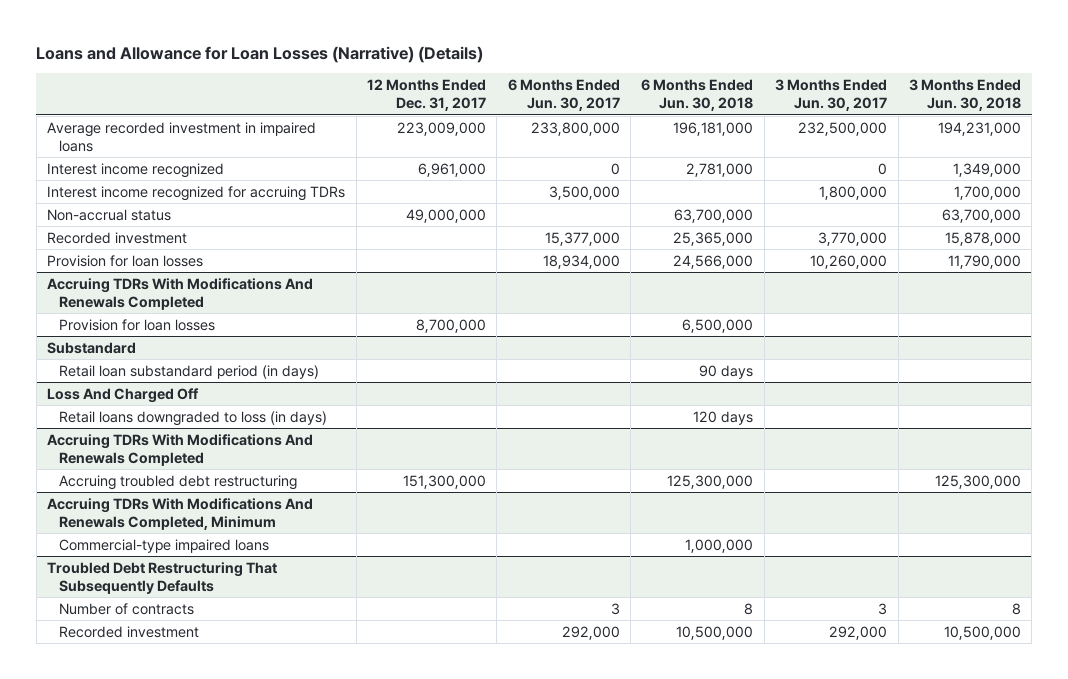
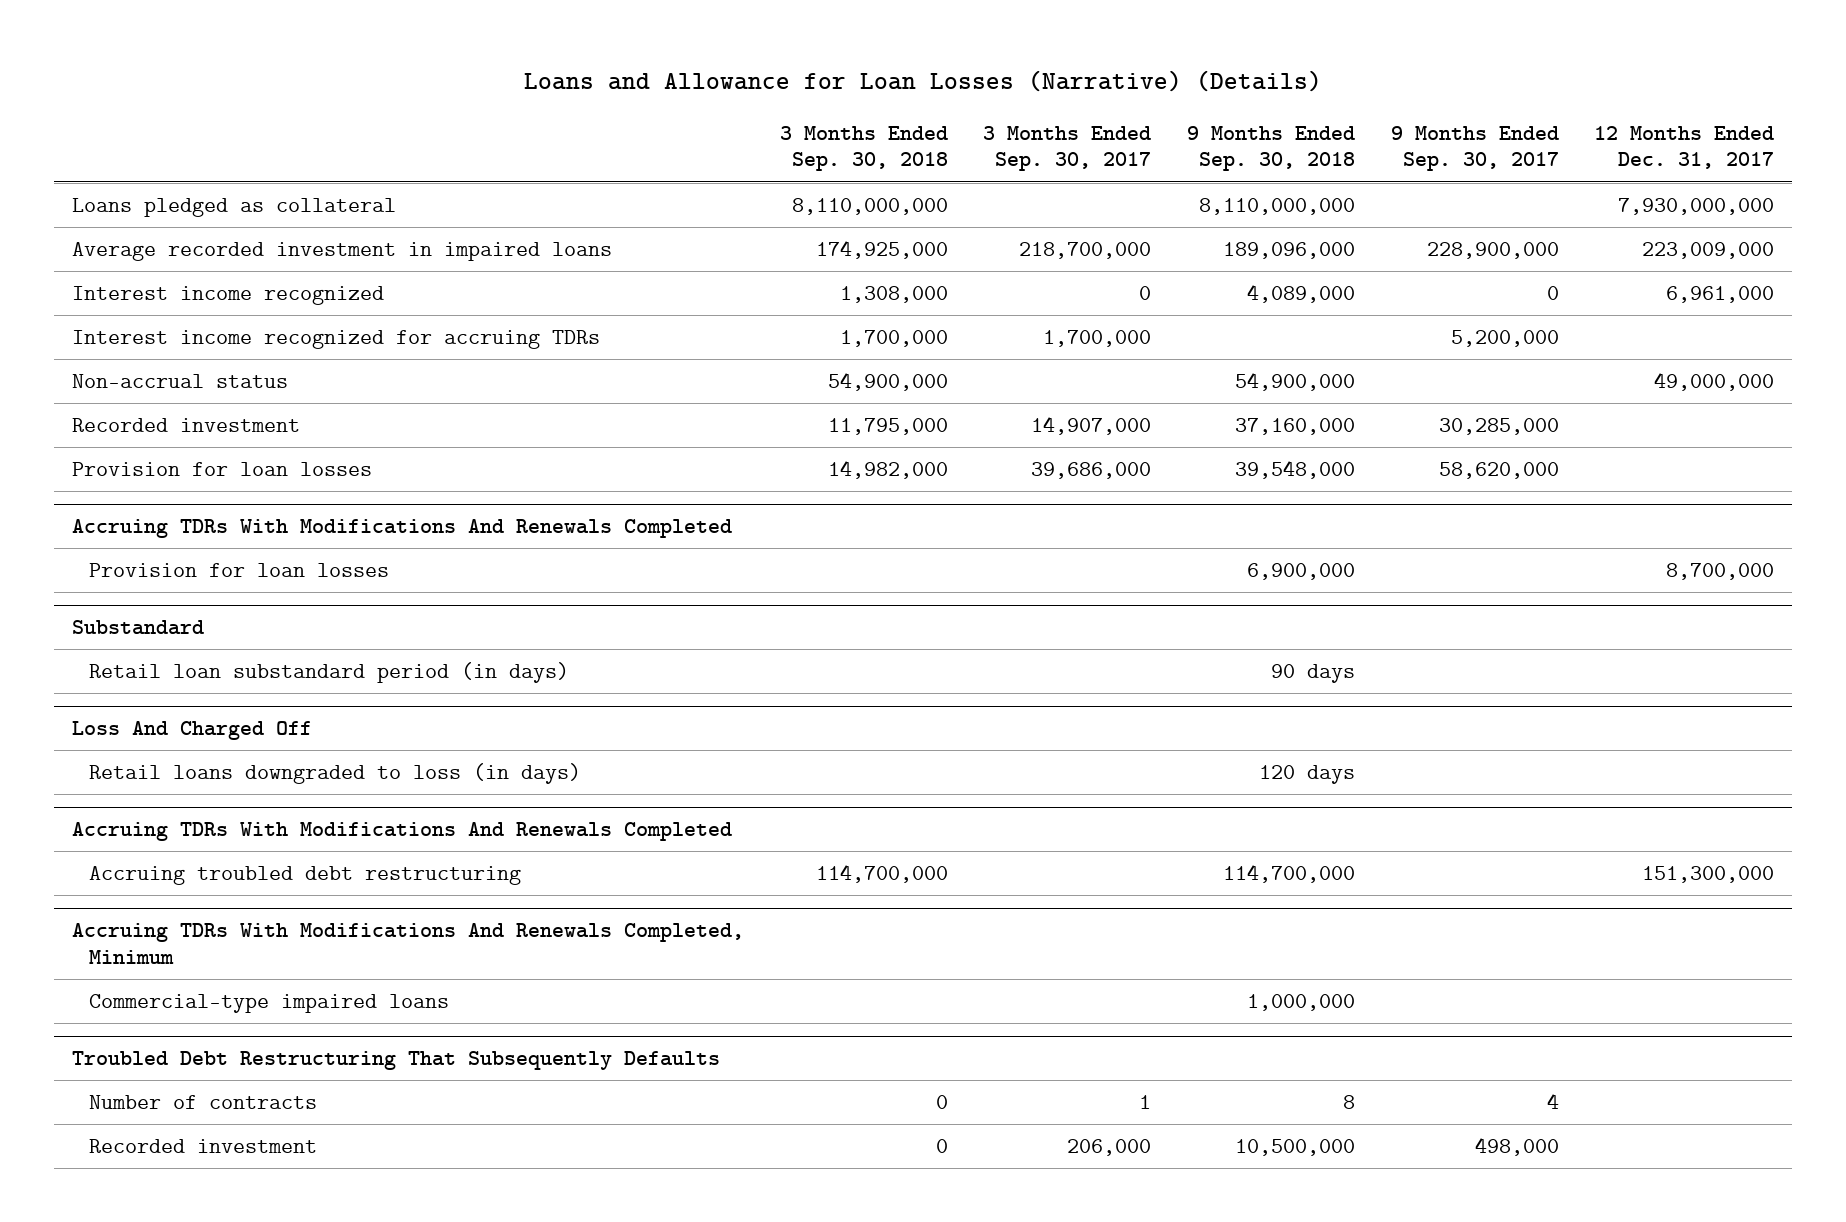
- | 12 Months Ended Dec. 31, 2017 | 6 Months Ended Jun. 30, 2017 | 6 Months Ended Jun. 30, 2018 | 3 Months Ended Jun. 30, 2017 | 3 Months Ended Jun. 30, 2018
+ | 3 Months Ended Sep. 30, 2018 | 3 Months Ended Sep. 30, 2017 | 9 Months Ended Sep. 30, 2018 | 9 Months Ended Sep. 30, 2017 | 12 Months Ended Dec. 31, 2017
+ Loans pledged as collateral | 8,110,000,000 | | 8,110,000,000 | | 7,930,000,000

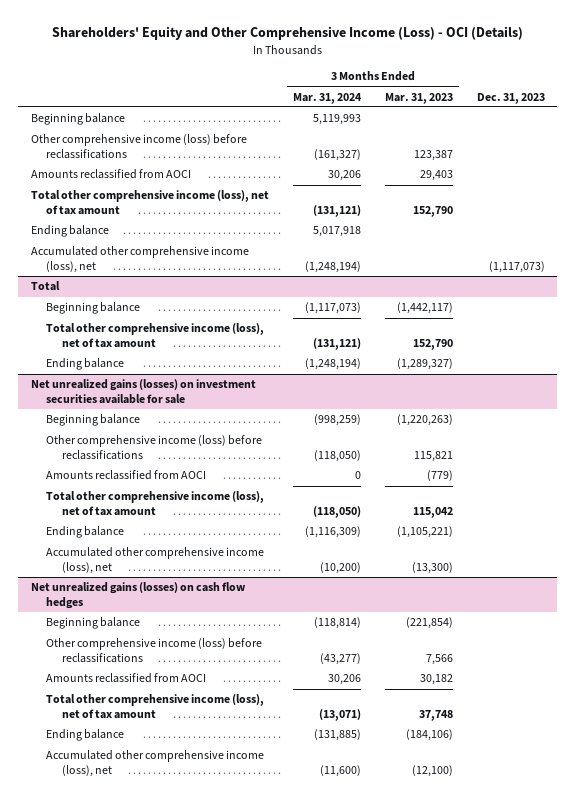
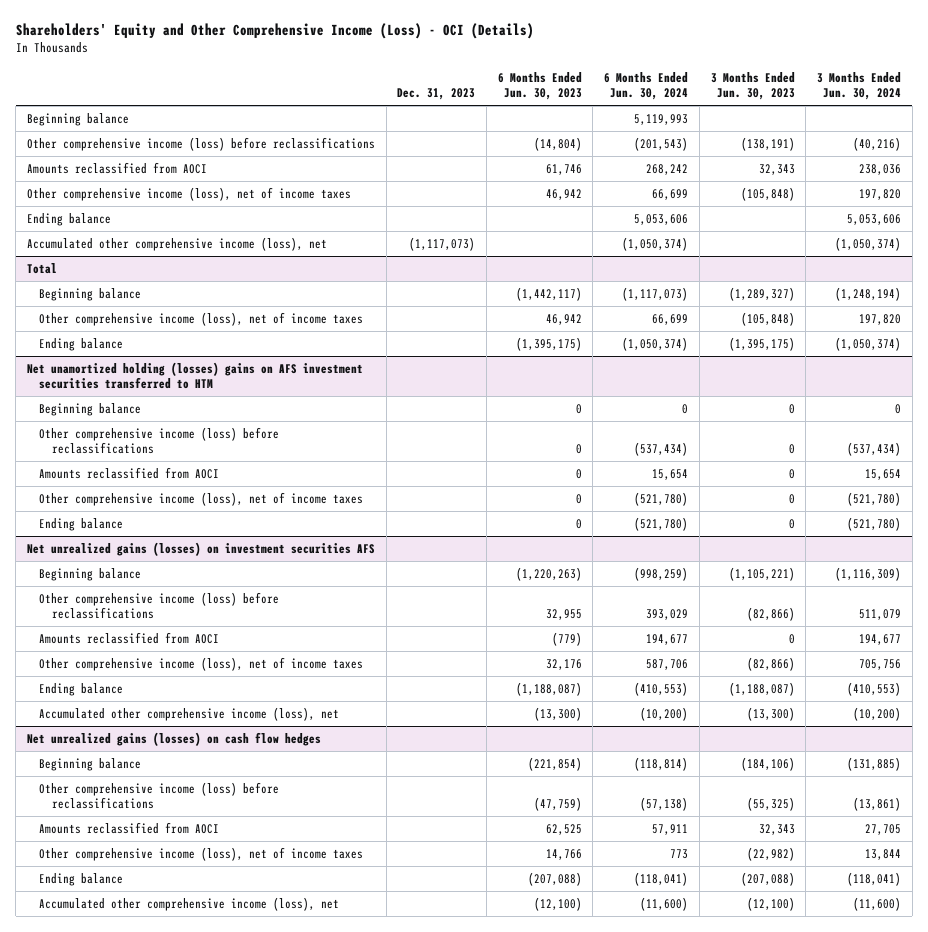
- | 3 Months Ended Mar. 31, 2024 | 3 Months Ended Mar. 31, 2023 | Dec. 31, 2023
+ | Dec. 31, 2023 | 6 Months Ended Jun. 30, 2023 | 6 Months Ended Jun. 30, 2024 | 3 Months Ended Jun. 30, 2023 | 3 Months Ended Jun. 30, 2024
- Total other comprehensive income (loss), net of tax amount | (131,121) | 152,790 |
+ Other comprehensive income (loss), net of income taxes | | 46,942 | 66,699 | (105,848) | 197,820
@ Total
- Total other comprehensive income (loss), net of tax amount | (131,121) | 152,790 |
+ Other comprehensive income (loss), net of income taxes | | 46,942 | 66,699 | (105,848) | 197,820
- Net unrealized gains (losses) on investment securities available for sale
+ Net unamortized holding (losses) gains on AFS investment securities transferred to HTM
+ Beginning balance | | 0 | 0 | 0 | 0
+ Other comprehensive income (loss) before reclassifications | | 0 | (537,434) | 0 | (537,434)
+ Amounts reclassified from AOCI | | 0 | 15,654 | 0 | 15,654
+ Other comprehensive income (loss), net of income taxes | | 0 | (521,780) | 0 | (521,780)
+ Ending balance | | 0 | (521,780) | 0 | (521,780)
+ Net unrealized gains (losses) on investment securities AFS
- Total other comprehensive income (loss), net of tax amount | (118,050) | 115,042 |
+ Other comprehensive income (loss), net of income taxes | | 32,176 | 587,706 | (82,866) | 705,756
@ Net unrealized gains (losses) on cash flow hedges
- Total other comprehensive income (loss), net of tax amount | (13,071) | 37,748 |
+ Other comprehensive income (loss), net of income taxes | | 14,766 | 773 | (22,982) | 13,844

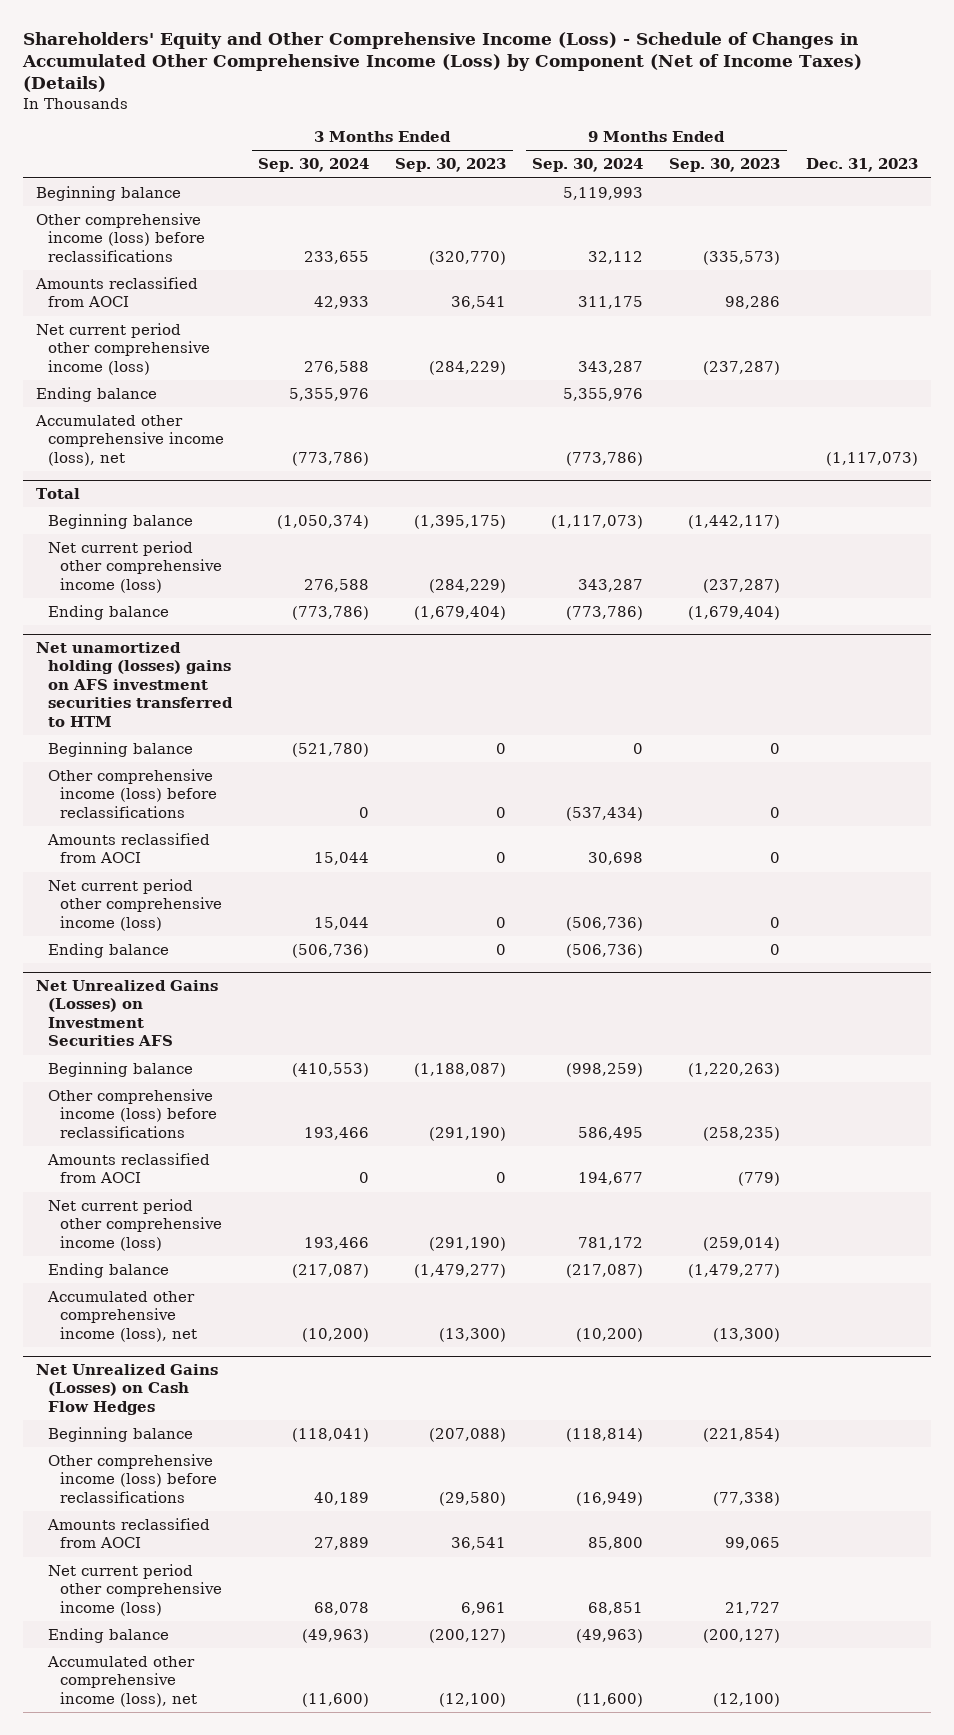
- Shareholders' Equity and Other Comprehensive Income (Loss) - OCI (Details)
+ Shareholders' Equity and Other Comprehensive Income (Loss) - Schedule of Changes in Accumulated Other Comprehensive Income (Loss) by Component (Net of Income Taxes) (Details)
- | Dec. 31, 2023 | 6 Months Ended Jun. 30, 2023 | 6 Months Ended Jun. 30, 2024 | 3 Months Ended Jun. 30, 2023 | 3 Months Ended Jun. 30, 2024
+ | 3 Months Ended Sep. 30, 2024 | 3 Months Ended Sep. 30, 2023 | 9 Months Ended Sep. 30, 2024 | 9 Months Ended Sep. 30, 2023 | Dec. 31, 2023
- Other comprehensive income (loss), net of income taxes | | 46,942 | 66,699 | (105,848) | 197,820
+ Net current period other comprehensive income (loss) | 276,588 | (284,229) | 343,287 | (237,287) |
@ Total
- Other comprehensive income (loss), net of income taxes | | 46,942 | 66,699 | (105,848) | 197,820
+ Net current period other comprehensive income (loss) | 276,588 | (284,229) | 343,287 | (237,287) |
@ Net unamortized holding (losses) gains on AFS investment securities transferred to HTM
- Other comprehensive income (loss), net of income taxes | | 0 | (521,780) | 0 | (521,780)
+ Net current period other comprehensive income (loss) | 15,044 | 0 | (506,736) | 0 |
- Net unrealized gains (losses) on investment securities AFS
+ Net Unrealized Gains (Losses) on Investment Securities AFS
- Other comprehensive income (loss), net of income taxes | | 32,176 | 587,706 | (82,866) | 705,756
+ Net current period other comprehensive income (loss) | 193,466 | (291,190) | 781,172 | (259,014) |
- Net unrealized gains (losses) on cash flow hedges
+ Net Unrealized Gains (Losses) on Cash Flow Hedges
- Other comprehensive income (loss), net of income taxes | | 14,766 | 773 | (22,982) | 13,844
+ Net current period other comprehensive income (loss) | 68,078 | 6,961 | 68,851 | 21,727 |

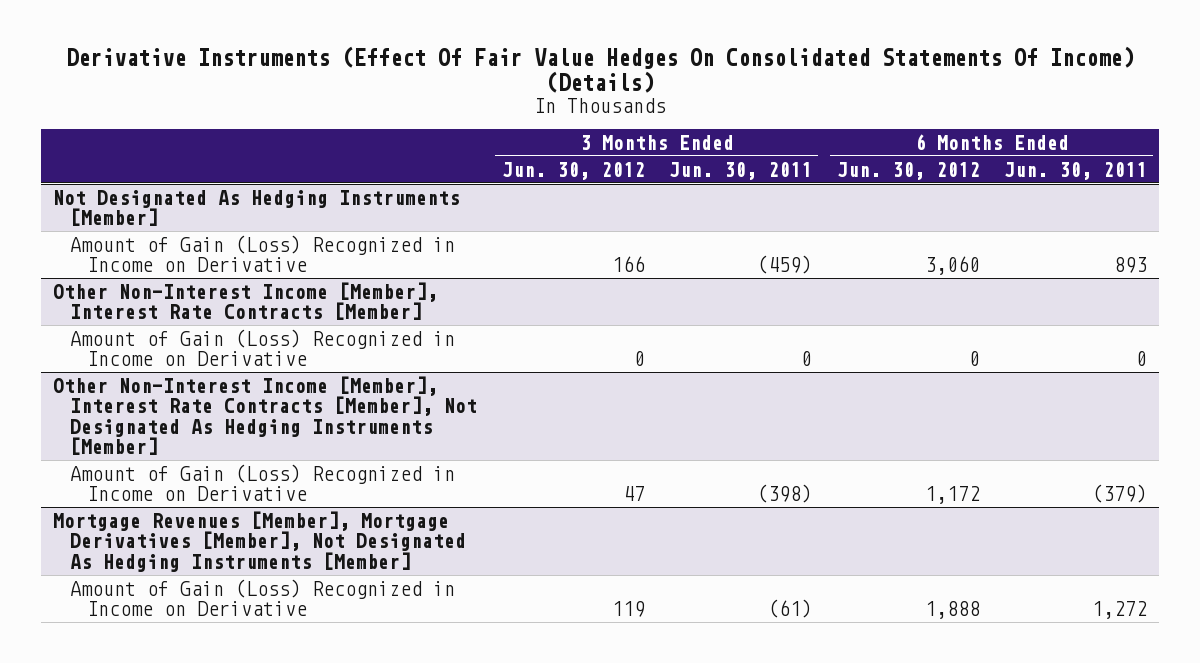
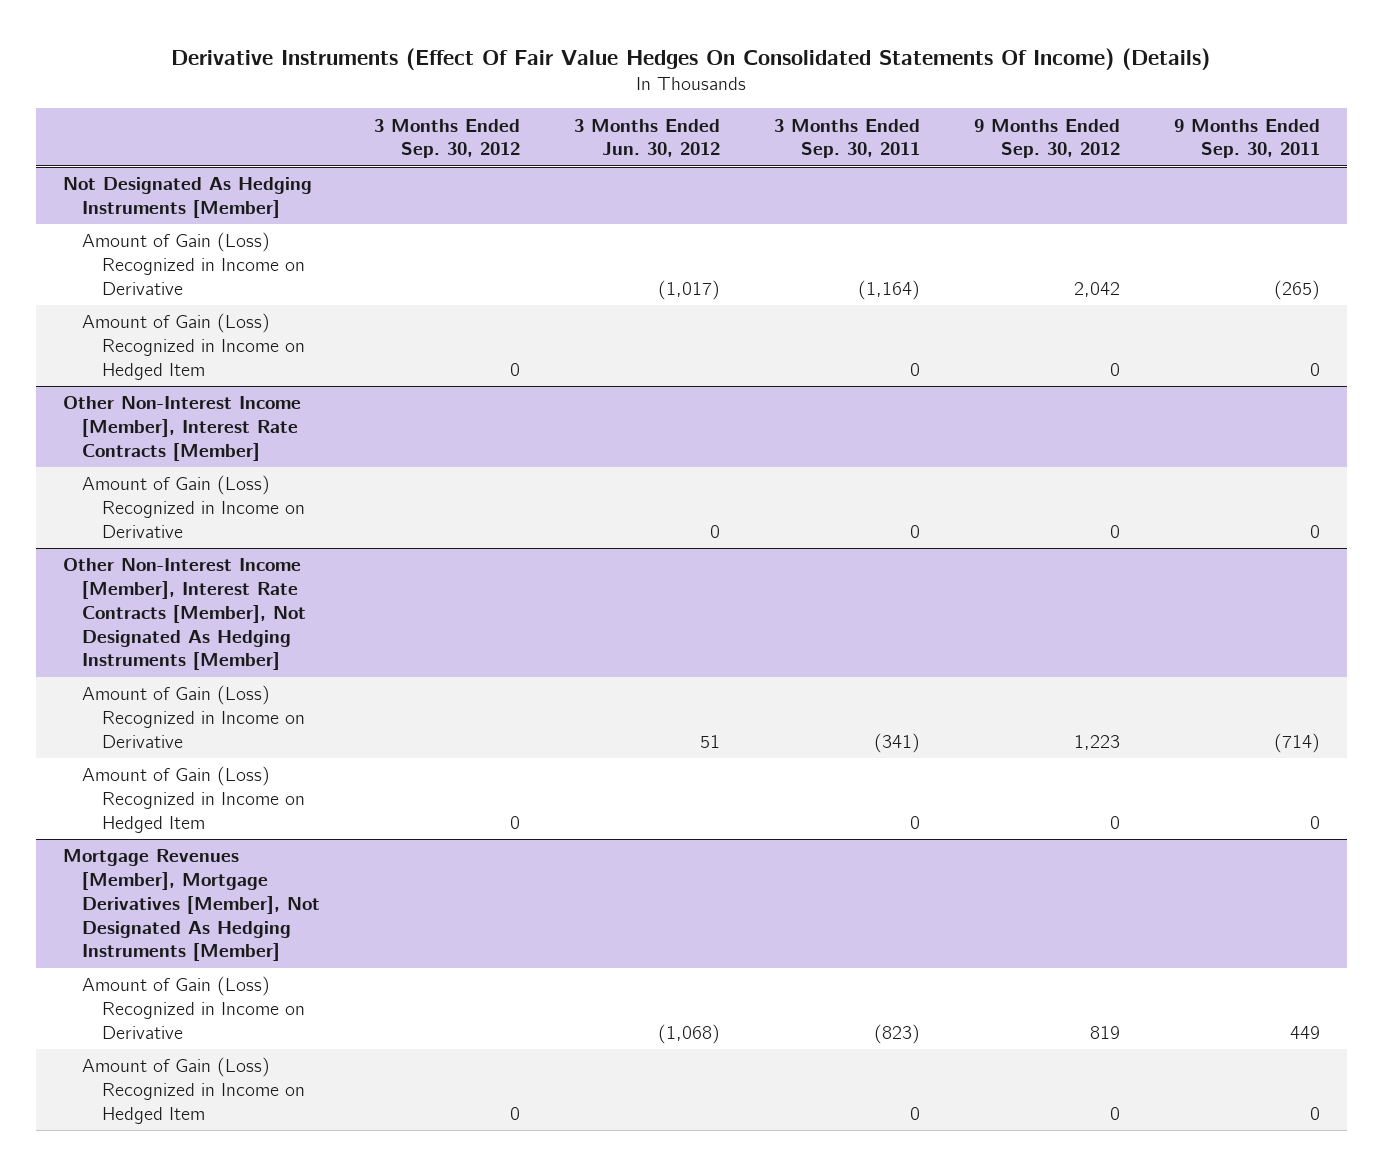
- | 3 Months Ended Jun. 30, 2012 | 3 Months Ended Jun. 30, 2011 | 6 Months Ended Jun. 30, 2012 | 6 Months Ended Jun. 30, 2011
+ | 3 Months Ended Sep. 30, 2012 | 3 Months Ended Jun. 30, 2012 | 3 Months Ended Sep. 30, 2011 | 9 Months Ended Sep. 30, 2012 | 9 Months Ended Sep. 30, 2011
@ Not Designated As Hedging Instruments [Member]
- Amount of Gain (Loss) Recognized in Income on Derivative | 166 | (459) | 3,060 | 893
+ Amount of Gain (Loss) Recognized in Income on Derivative | | (1,017) | (1,164) | 2,042 | (265)
+ Amount of Gain (Loss) Recognized in Income on Hedged Item | 0 | | 0 | 0 | 0
@ Other Non-Interest Income [Member], Interest Rate Contracts [Member], Not Designated As Hedging Instruments [Member]
- Amount of Gain (Loss) Recognized in Income on Derivative | 47 | (398) | 1,172 | (379)
+ Amount of Gain (Loss) Recognized in Income on Derivative | | 51 | (341) | 1,223 | (714)
+ Amount of Gain (Loss) Recognized in Income on Hedged Item | 0 | | 0 | 0 | 0
@ Mortgage Revenues [Member], Mortgage Derivatives [Member], Not Designated As Hedging Instruments [Member]
- Amount of Gain (Loss) Recognized in Income on Derivative | 119 | (61) | 1,888 | 1,272
+ Amount of Gain (Loss) Recognized in Income on Derivative | | (1,068) | (823) | 819 | 449
+ Amount of Gain (Loss) Recognized in Income on Hedged Item | 0 | | 0 | 0 | 0

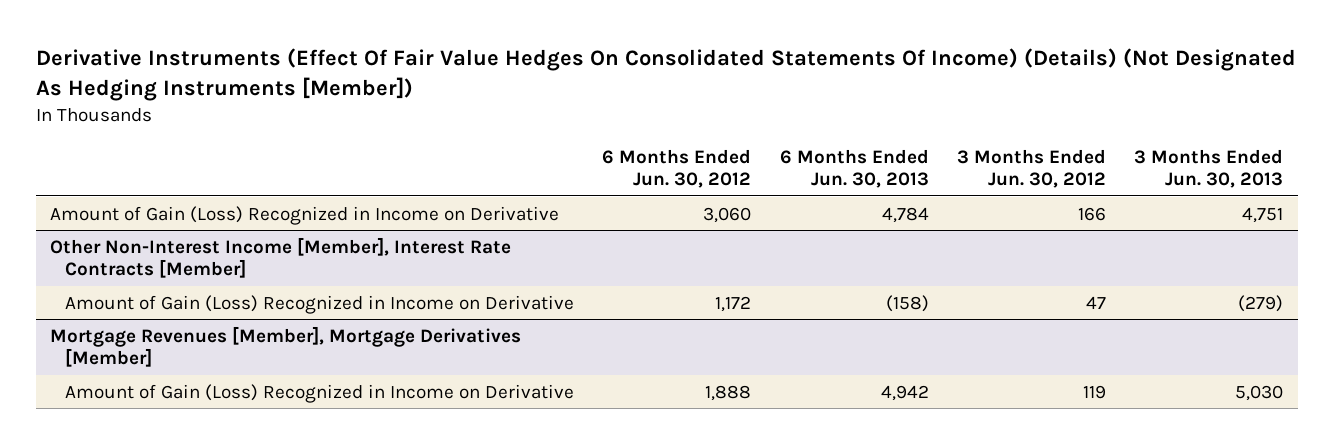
- Derivative Instruments (Effect Of Fair Value Hedges On Consolidated Statements Of Income) (Details)
+ Derivative Instruments (Effect Of Fair Value Hedges On Consolidated Statements Of Income) (Details) (Not Designated As Hedging Instruments [Member])
- | 3 Months Ended Sep. 30, 2012 | 3 Months Ended Jun. 30, 2012 | 3 Months Ended Sep. 30, 2011 | 9 Months Ended Sep. 30, 2012 | 9 Months Ended Sep. 30, 2011
+ | 6 Months Ended Jun. 30, 2012 | 6 Months Ended Jun. 30, 2013 | 3 Months Ended Jun. 30, 2012 | 3 Months Ended Jun. 30, 2013
- Not Designated As Hedging Instruments [Member]
- Amount of Gain (Loss) Recognized in Income on Derivative | | (1,017) | (1,164) | 2,042 | (265)
- Amount of Gain (Loss) Recognized in Income on Hedged Item | 0 | | 0 | 0 | 0
+ Amount of Gain (Loss) Recognized in Income on Derivative | 3,060 | 4,784 | 166 | 4,751
@ Other Non-Interest Income [Member], Interest Rate Contracts [Member]
- Amount of Gain (Loss) Recognized in Income on Derivative | | 0 | 0 | 0 | 0
- Other Non-Interest Income [Member], Interest Rate Contracts [Member], Not Designated As Hedging Instruments [Member]
- Amount of Gain (Loss) Recognized in Income on Derivative | | 51 | (341) | 1,223 | (714)
- Amount of Gain (Loss) Recognized in Income on Hedged Item | 0 | | 0 | 0 | 0
- Mortgage Revenues [Member], Mortgage Derivatives [Member], Not Designated As Hedging Instruments [Member]
- Amount of Gain (Loss) Recognized in Income on Derivative | | (1,068) | (823) | 819 | 449
- Amount of Gain (Loss) Recognized in Income on Hedged Item | 0 | | 0 | 0 | 0
@ Other Non-Interest Income [Member], Interest Rate Contracts [Member]
+ Amount of Gain (Loss) Recognized in Income on Derivative | 1,172 | (158) | 47 | (279)
+ Mortgage Revenues [Member], Mortgage Derivatives [Member]
+ Amount of Gain (Loss) Recognized in Income on Derivative | 1,888 | 4,942 | 119 | 5,030

